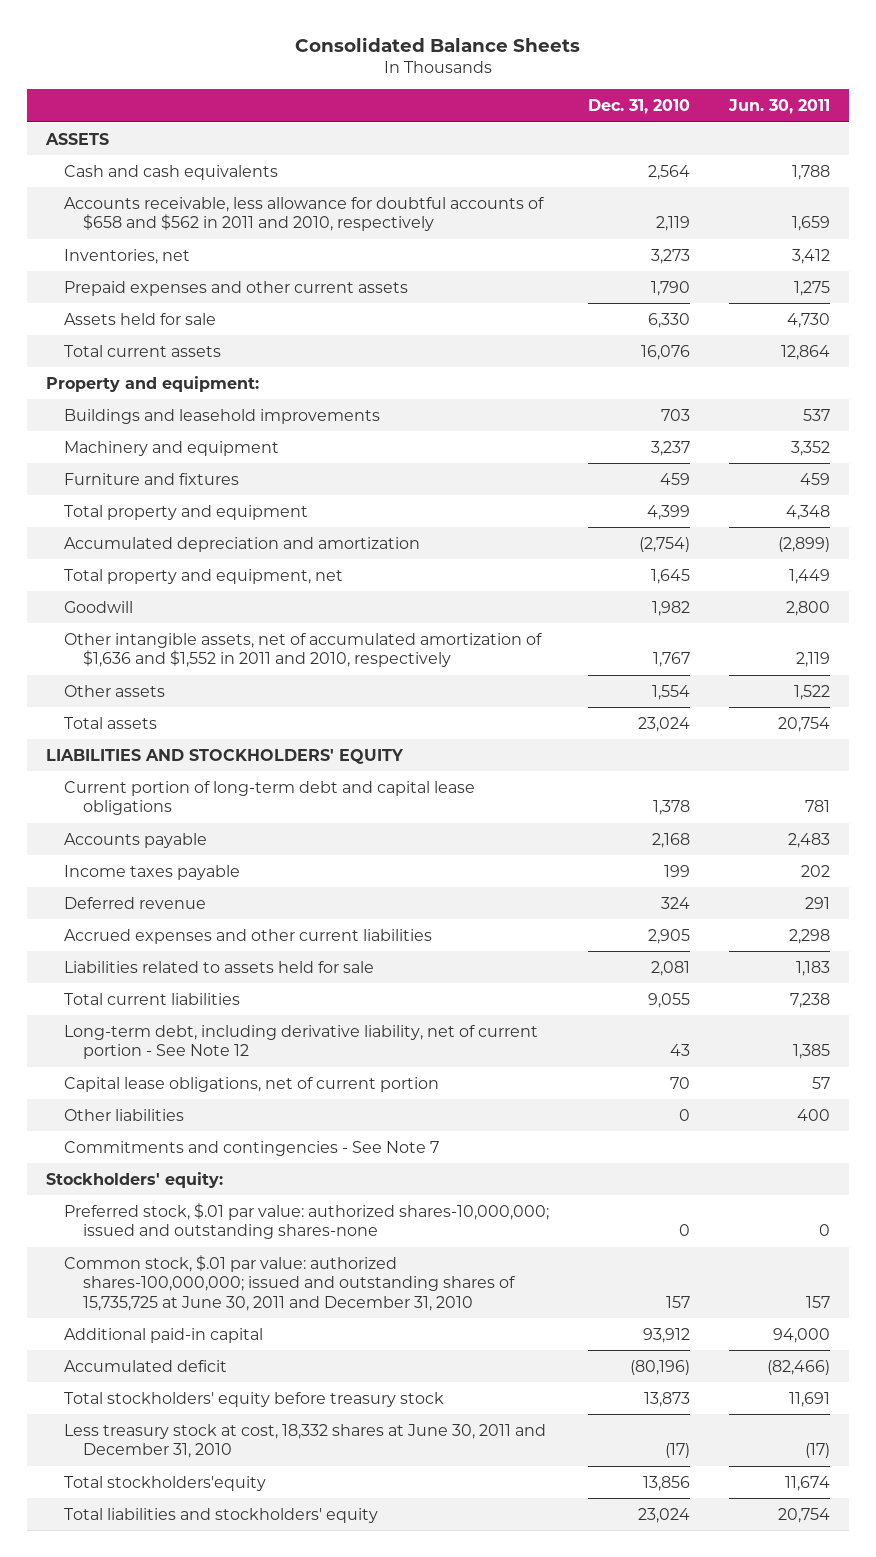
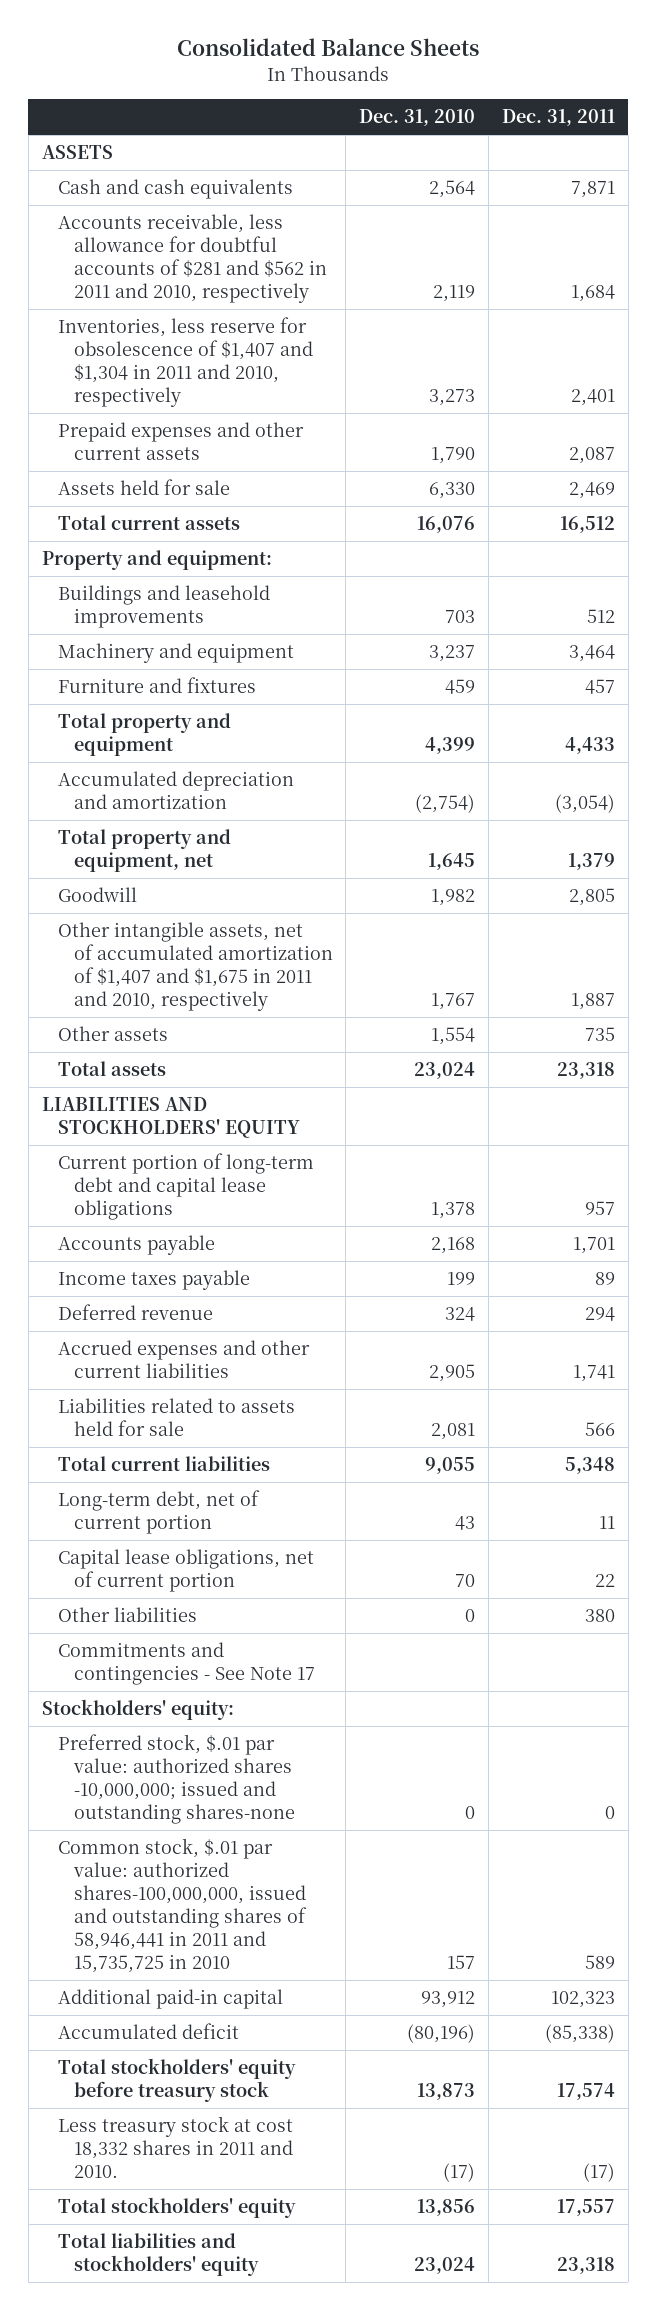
- | Dec. 31, 2010 | Jun. 30, 2011
+ | Dec. 31, 2010 | Dec. 31, 2011
- Accounts receivable, less allowance for doubtful accounts of $658 and $562 in 2011 and 2010, respectively | 2,119 | 1,659
- Inventories, net | 3,273 | 3,412
+ Accounts receivable, less allowance for doubtful accounts of $281 and $562 in 2011 and 2010, respectively | 2,119 | 1,684
+ Inventories, less reserve for obsolescence of $1,407 and $1,304 in 2011 and 2010, respectively | 3,273 | 2,401
- Other intangible assets, net of accumulated amortization of $1,636 and $1,552 in 2011 and 2010, respectively | 1,767 | 2,119
+ Other intangible assets, net of accumulated amortization of $1,407 and $1,675 in 2011 and 2010, respectively | 1,767 | 1,887
- Long-term debt, including derivative liability, net of current portion - See Note 12 | 43 | 1,385
+ Long-term debt, net of current portion | 43 | 11
- Commitments and contingencies - See Note 7
+ Commitments and contingencies - See Note 17
- Preferred stock, $.01 par value: authorized shares-10,000,000; issued and outstanding shares-none | 0 | 0
- Common stock, $.01 par value: authorized shares-100,000,000; issued and outstanding shares of 15,735,725 at June 30, 2011 and December 31, 2010 | 157 | 157
+ Preferred stock, $.01 par value: authorized shares -10,000,000; issued and outstanding shares-none | 0 | 0
+ Common stock, $.01 par value: authorized shares-100,000,000, issued and outstanding shares of 58,946,441 in 2011 and 15,735,725 in 2010 | 157 | 589
- Less treasury stock at cost, 18,332 shares at June 30, 2011 and December 31, 2010 | (17) | (17)
- Total stockholders'equity | 13,856 | 11,674
+ Less treasury stock at cost 18,332 shares in 2011 and 2010. | (17) | (17)
+ Total stockholders' equity | 13,856 | 17,557

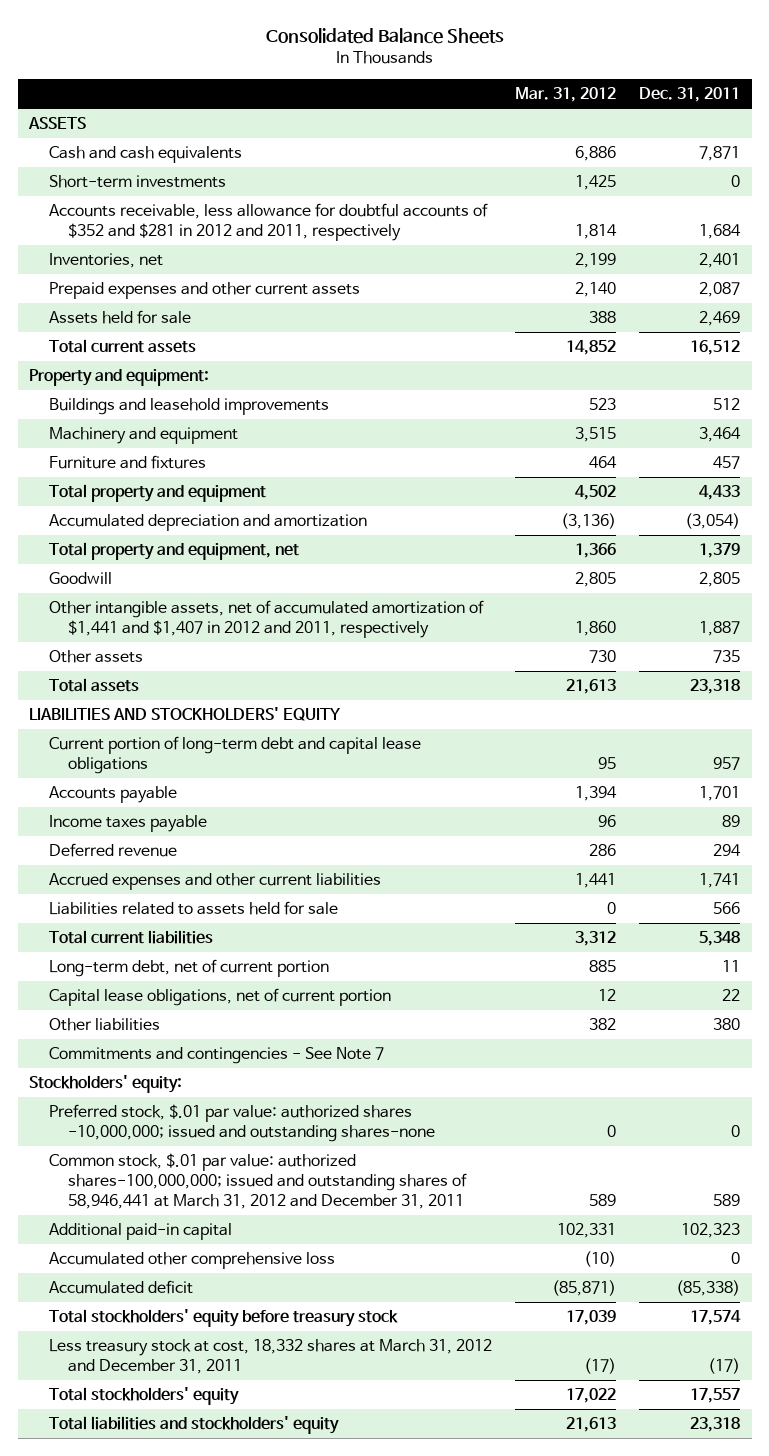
- | Dec. 31, 2010 | Dec. 31, 2011
+ | Mar. 31, 2012 | Dec. 31, 2011
- Accounts receivable, less allowance for doubtful accounts of $281 and $562 in 2011 and 2010, respectively | 2,119 | 1,684
- Inventories, less reserve for obsolescence of $1,407 and $1,304 in 2011 and 2010, respectively | 3,273 | 2,401
+ Short-term investments | 1,425 | 0
+ Accounts receivable, less allowance for doubtful accounts of $352 and $281 in 2012 and 2011, respectively | 1,814 | 1,684
+ Inventories, net | 2,199 | 2,401
- Other intangible assets, net of accumulated amortization of $1,407 and $1,675 in 2011 and 2010, respectively | 1,767 | 1,887
+ Other intangible assets, net of accumulated amortization of $1,441 and $1,407 in 2012 and 2011, respectively | 1,860 | 1,887
- Commitments and contingencies - See Note 17
+ Commitments and contingencies - See Note 7
- Common stock, $.01 par value: authorized shares-100,000,000, issued and outstanding shares of 58,946,441 in 2011 and 15,735,725 in 2010 | 157 | 589
+ Common stock, $.01 par value: authorized shares-100,000,000; issued and outstanding shares of 58,946,441 at March 31, 2012 and December 31, 2011 | 589 | 589
+ Accumulated other comprehensive loss | (10) | 0
- Less treasury stock at cost 18,332 shares in 2011 and 2010. | (17) | (17)
+ Less treasury stock at cost, 18,332 shares at March 31, 2012 and December 31, 2011 | (17) | (17)

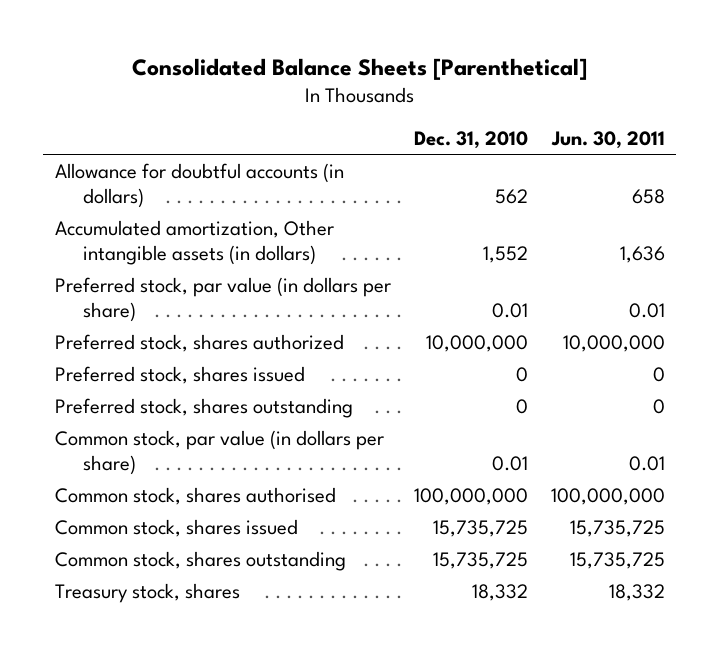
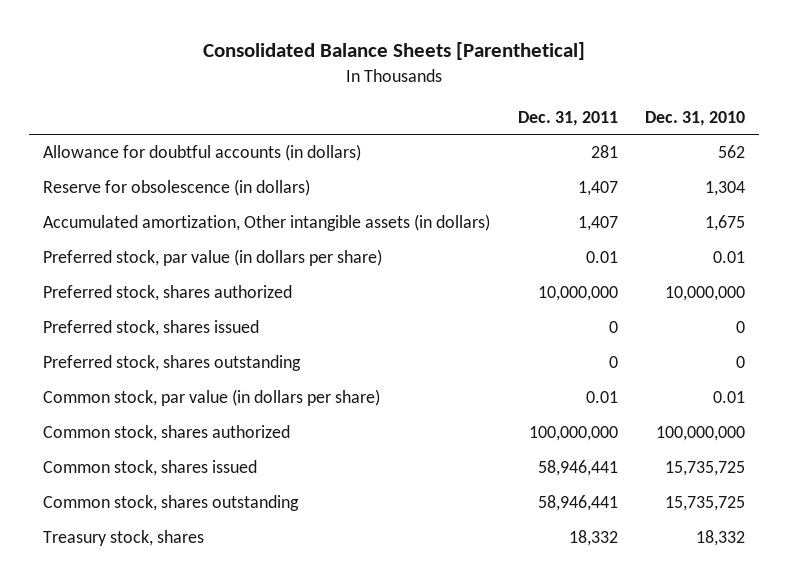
- | Dec. 31, 2010 | Jun. 30, 2011
+ | Dec. 31, 2011 | Dec. 31, 2010
- Accumulated amortization, Other intangible assets (in dollars) | 1,552 | 1,636
+ Reserve for obsolescence (in dollars) | 1,407 | 1,304
+ Accumulated amortization, Other intangible assets (in dollars) | 1,407 | 1,675
- Common stock, shares authorised | 100,000,000 | 100,000,000
+ Common stock, shares authorized | 100,000,000 | 100,000,000

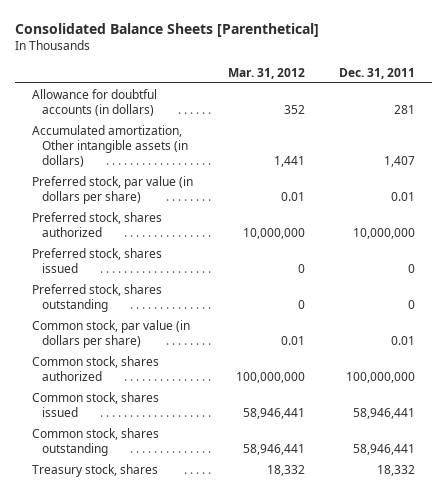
- | Dec. 31, 2011 | Dec. 31, 2010
+ | Mar. 31, 2012 | Dec. 31, 2011
- Reserve for obsolescence (in dollars) | 1,407 | 1,304

